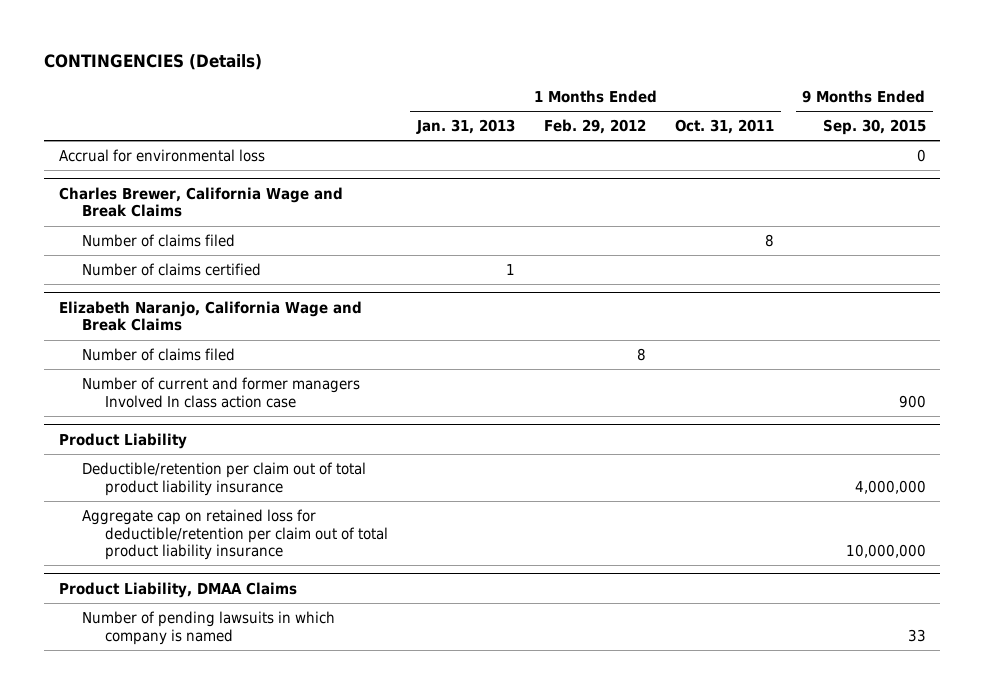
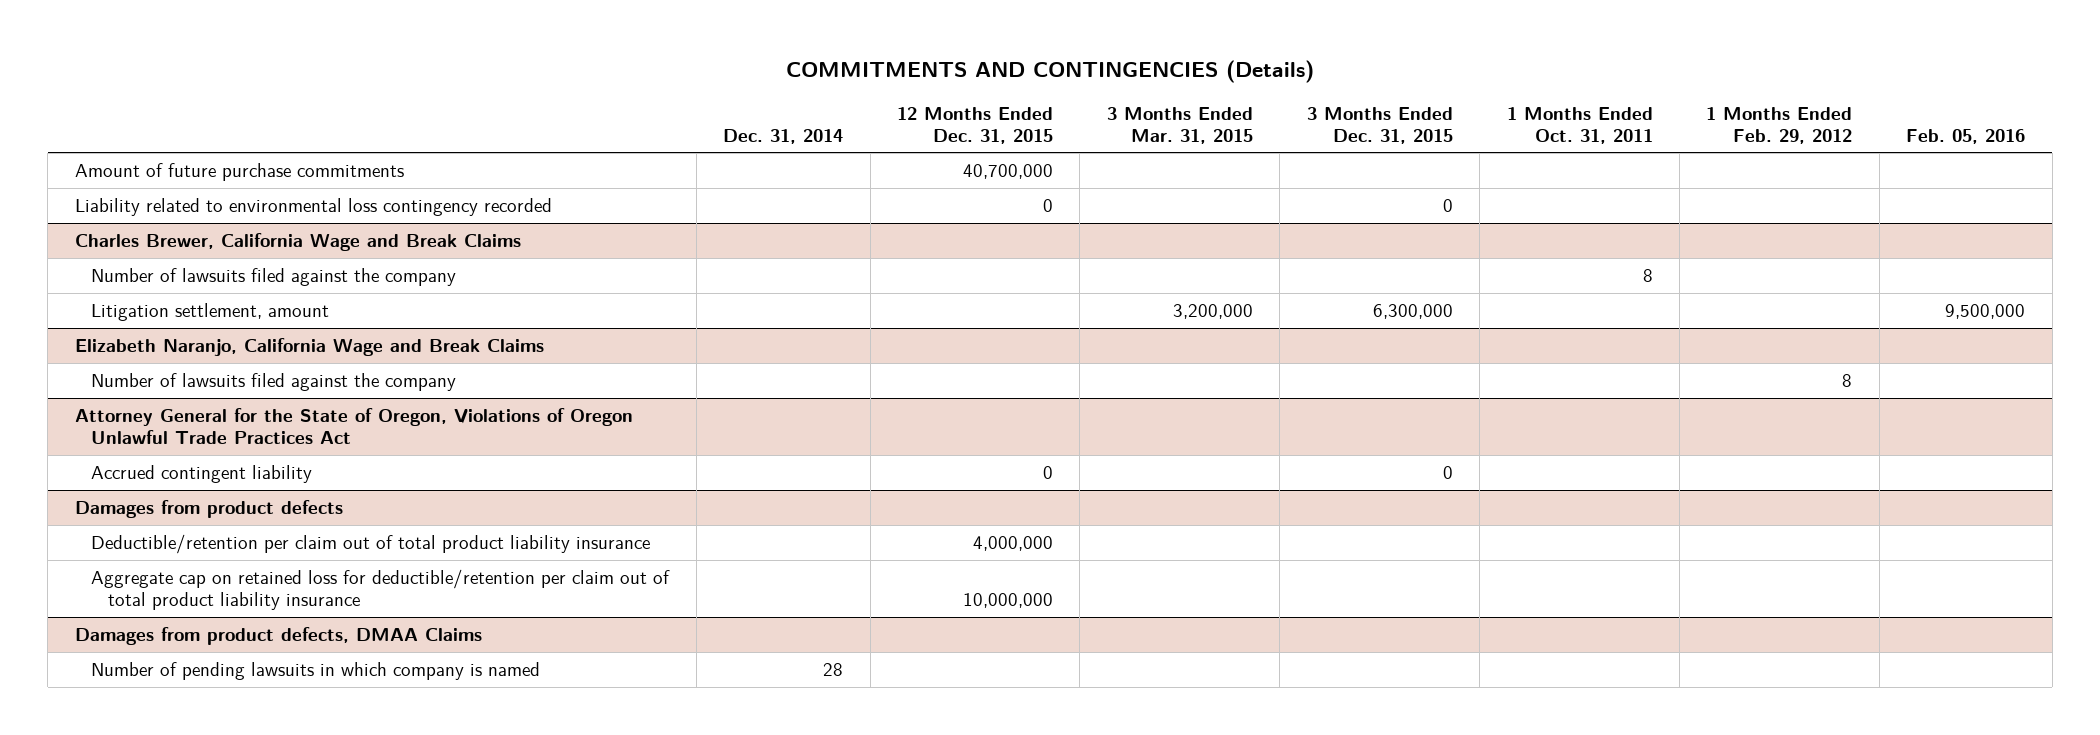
- CONTINGENCIES (Details)
+ COMMITMENTS AND CONTINGENCIES (Details)
- | 1 Months Ended Jan. 31, 2013 | 1 Months Ended Feb. 29, 2012 | 1 Months Ended Oct. 31, 2011 | 9 Months Ended Sep. 30, 2015
+ | Dec. 31, 2014 | 12 Months Ended Dec. 31, 2015 | 3 Months Ended Mar. 31, 2015 | 3 Months Ended Dec. 31, 2015 | 1 Months Ended Oct. 31, 2011 | 1 Months Ended Feb. 29, 2012 | Feb. 05, 2016
- Accrual for environmental loss | | | | 0
+ Amount of future purchase commitments | | 40,700,000 | | | | |
+ Liability related to environmental loss contingency recorded | | 0 | | 0 | | |
@ Charles Brewer, California Wage and Break Claims
- Number of claims filed | | | 8 |
- Number of claims certified | 1 | | |
+ Number of lawsuits filed against the company | | | | | 8 | |
+ Litigation settlement, amount | | | 3,200,000 | 6,300,000 | | | 9,500,000
@ Elizabeth Naranjo, California Wage and Break Claims
- Number of claims filed | | 8 | |
- Number of current and former managers Involved In class action case | | | | 900
- Product Liability
@ Elizabeth Naranjo, California Wage and Break Claims
+ Number of lawsuits filed against the company | | | | | | 8 |
+ Attorney General for the State of Oregon, Violations of Oregon Unlawful Trade Practices Act
+ Accrued contingent liability | | 0 | | 0 | | |
+ Damages from product defects
- Product Liability, DMAA Claims
- Number of pending lawsuits in which company is named | | | | 33
+ Damages from product defects, DMAA Claims
+ Number of pending lawsuits in which company is named | 28 | | | | | |

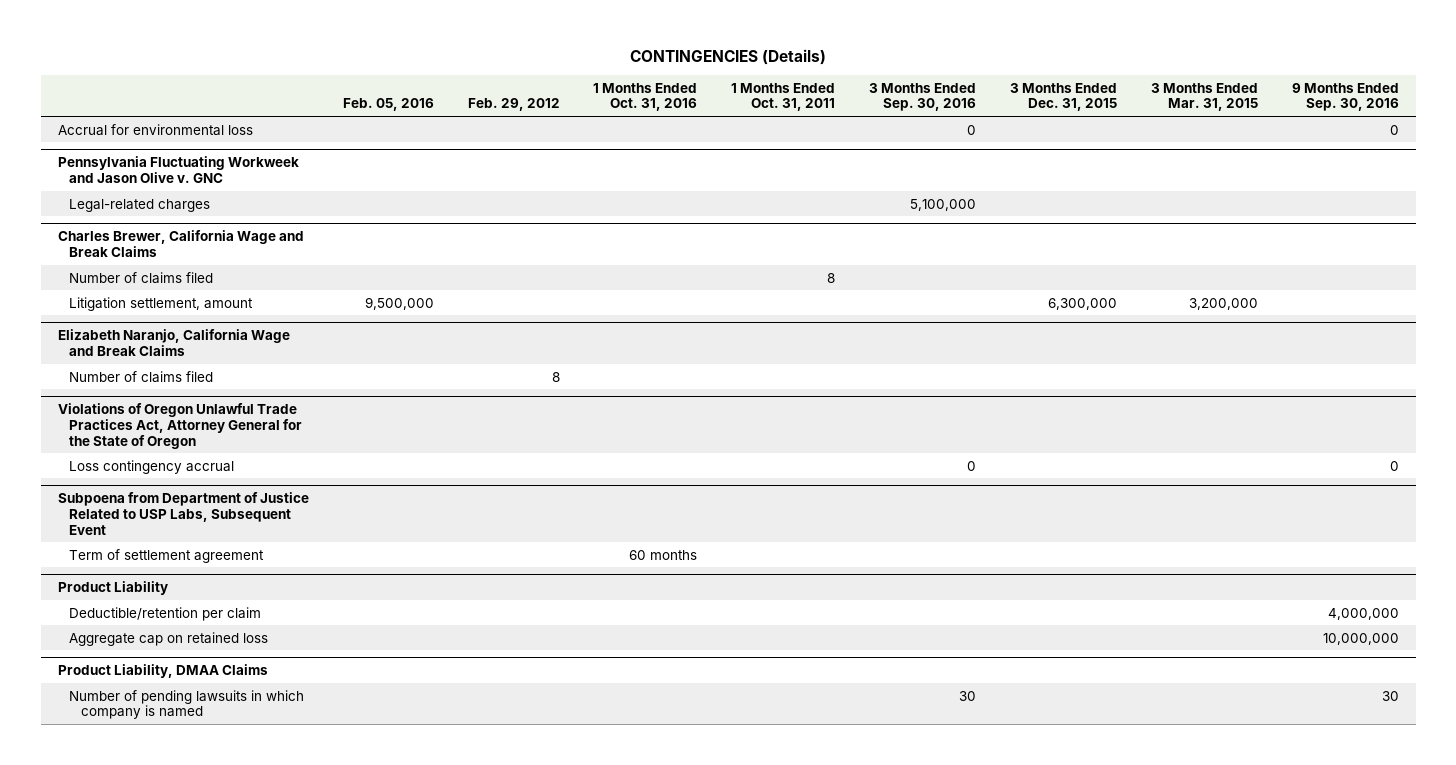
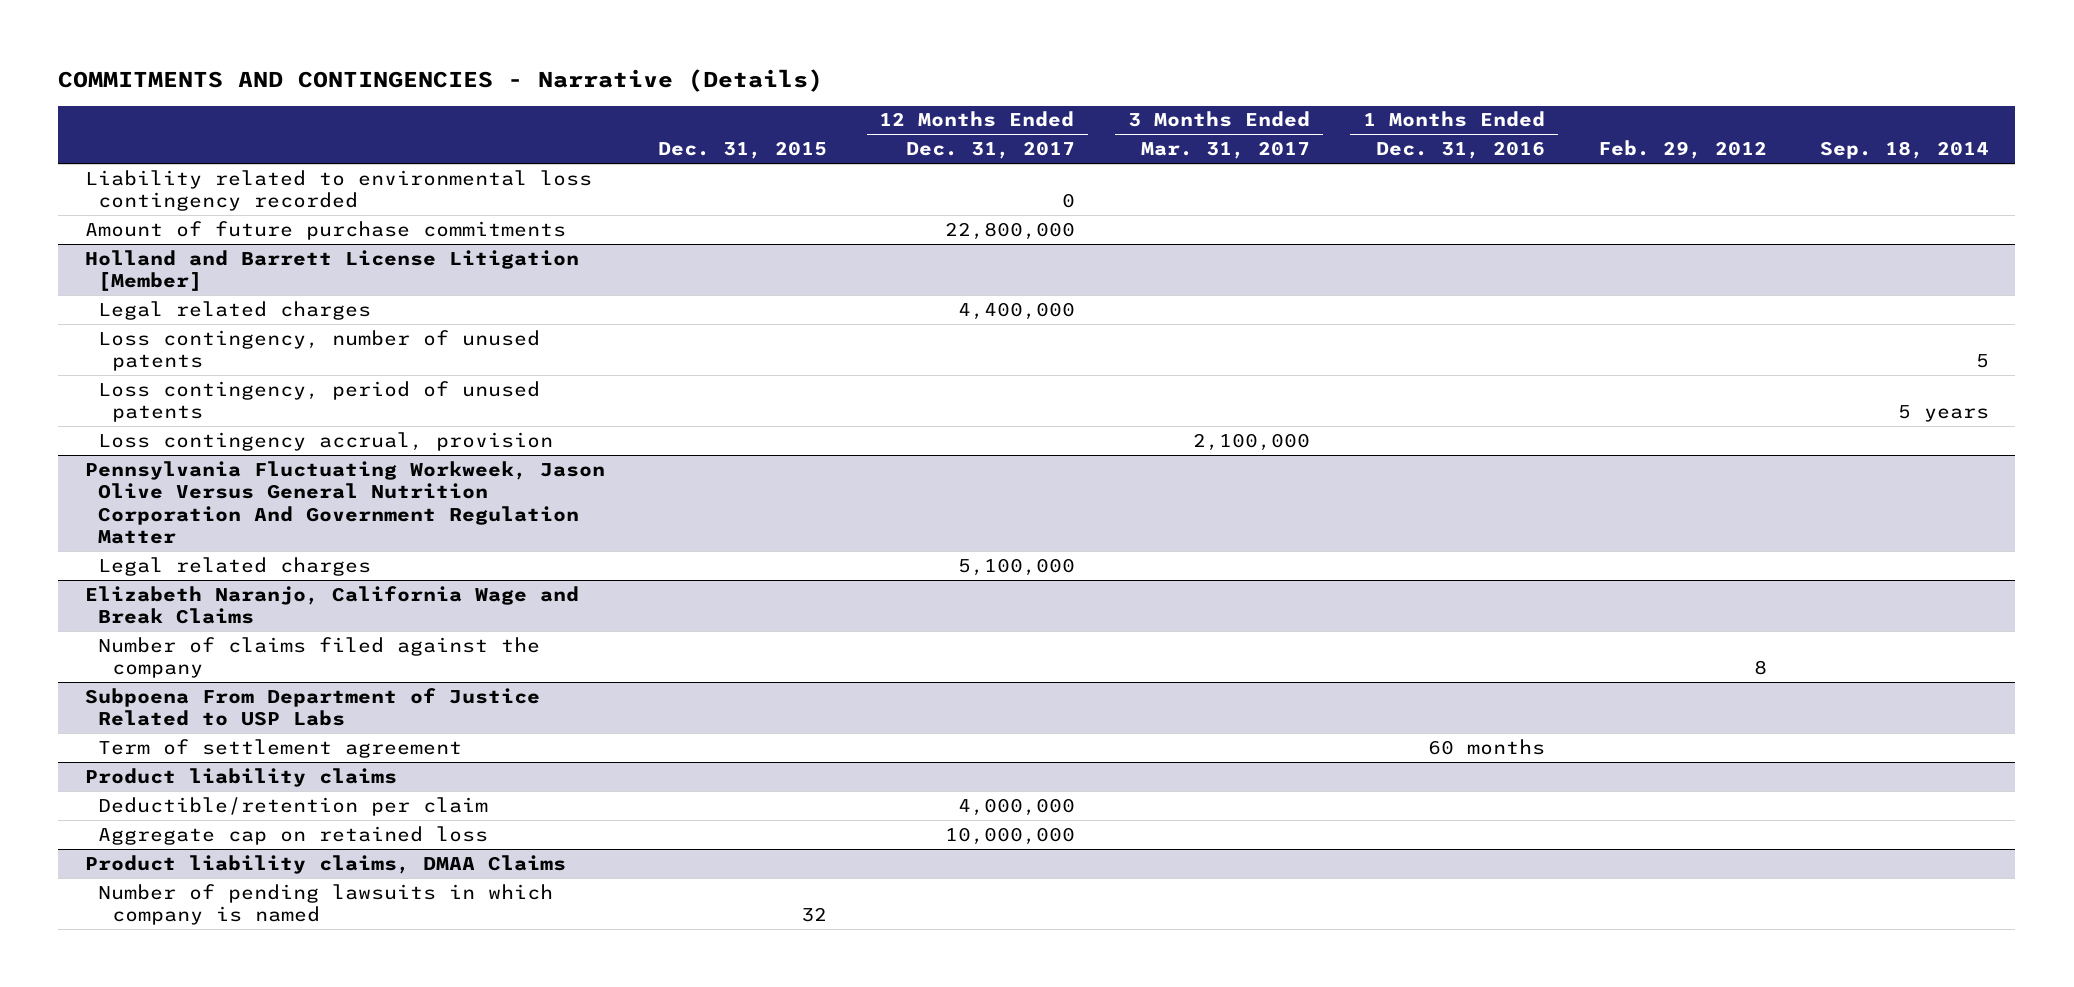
- CONTINGENCIES (Details)
+ COMMITMENTS AND CONTINGENCIES - Narrative (Details)
- | Feb. 05, 2016 | Feb. 29, 2012 | 1 Months Ended Oct. 31, 2016 | 1 Months Ended Oct. 31, 2011 | 3 Months Ended Sep. 30, 2016 | 3 Months Ended Dec. 31, 2015 | 3 Months Ended Mar. 31, 2015 | 9 Months Ended Sep. 30, 2016
+ | Dec. 31, 2015 | 12 Months Ended Dec. 31, 2017 | 3 Months Ended Mar. 31, 2017 | 1 Months Ended Dec. 31, 2016 | Feb. 29, 2012 | Sep. 18, 2014
- Accrual for environmental loss | | | | | 0 | | | 0
- Pennsylvania Fluctuating Workweek and Jason Olive v. GNC
- Legal-related charges | | | | | 5,100,000 | | |
- Charles Brewer, California Wage and Break Claims
- Number of claims filed | | | | 8 | | | |
- Litigation settlement, amount | 9,500,000 | | | | | 6,300,000 | 3,200,000 |
+ Liability related to environmental loss contingency recorded | | 0 | | | |
+ Amount of future purchase commitments | | 22,800,000 | | | |
+ Holland and Barrett License Litigation [Member]
+ Legal related charges | | 4,400,000 | | | |
+ Loss contingency, number of unused patents | | | | | | 5
+ Loss contingency, period of unused patents | | | | | | 5 years
+ Loss contingency accrual, provision | | | 2,100,000 | | |
+ Pennsylvania Fluctuating Workweek, Jason Olive Versus General Nutrition Corporation And Government Regulation Matter
+ Legal related charges | | 5,100,000 | | | |
@ Elizabeth Naranjo, California Wage and Break Claims
- Number of claims filed | | 8 | | | | | |
- Violations of Oregon Unlawful Trade Practices Act, Attorney General for the State of Oregon
- Loss contingency accrual | | | | | 0 | | | 0
- Subpoena from Department of Justice Related to USP Labs, Subsequent Event
@ Elizabeth Naranjo, California Wage and Break Claims
+ Number of claims filed against the company | | | | | 8 |
+ Subpoena From Department of Justice Related to USP Labs
- Product Liability
+ Product liability claims
- Product Liability, DMAA Claims
+ Product liability claims, DMAA Claims

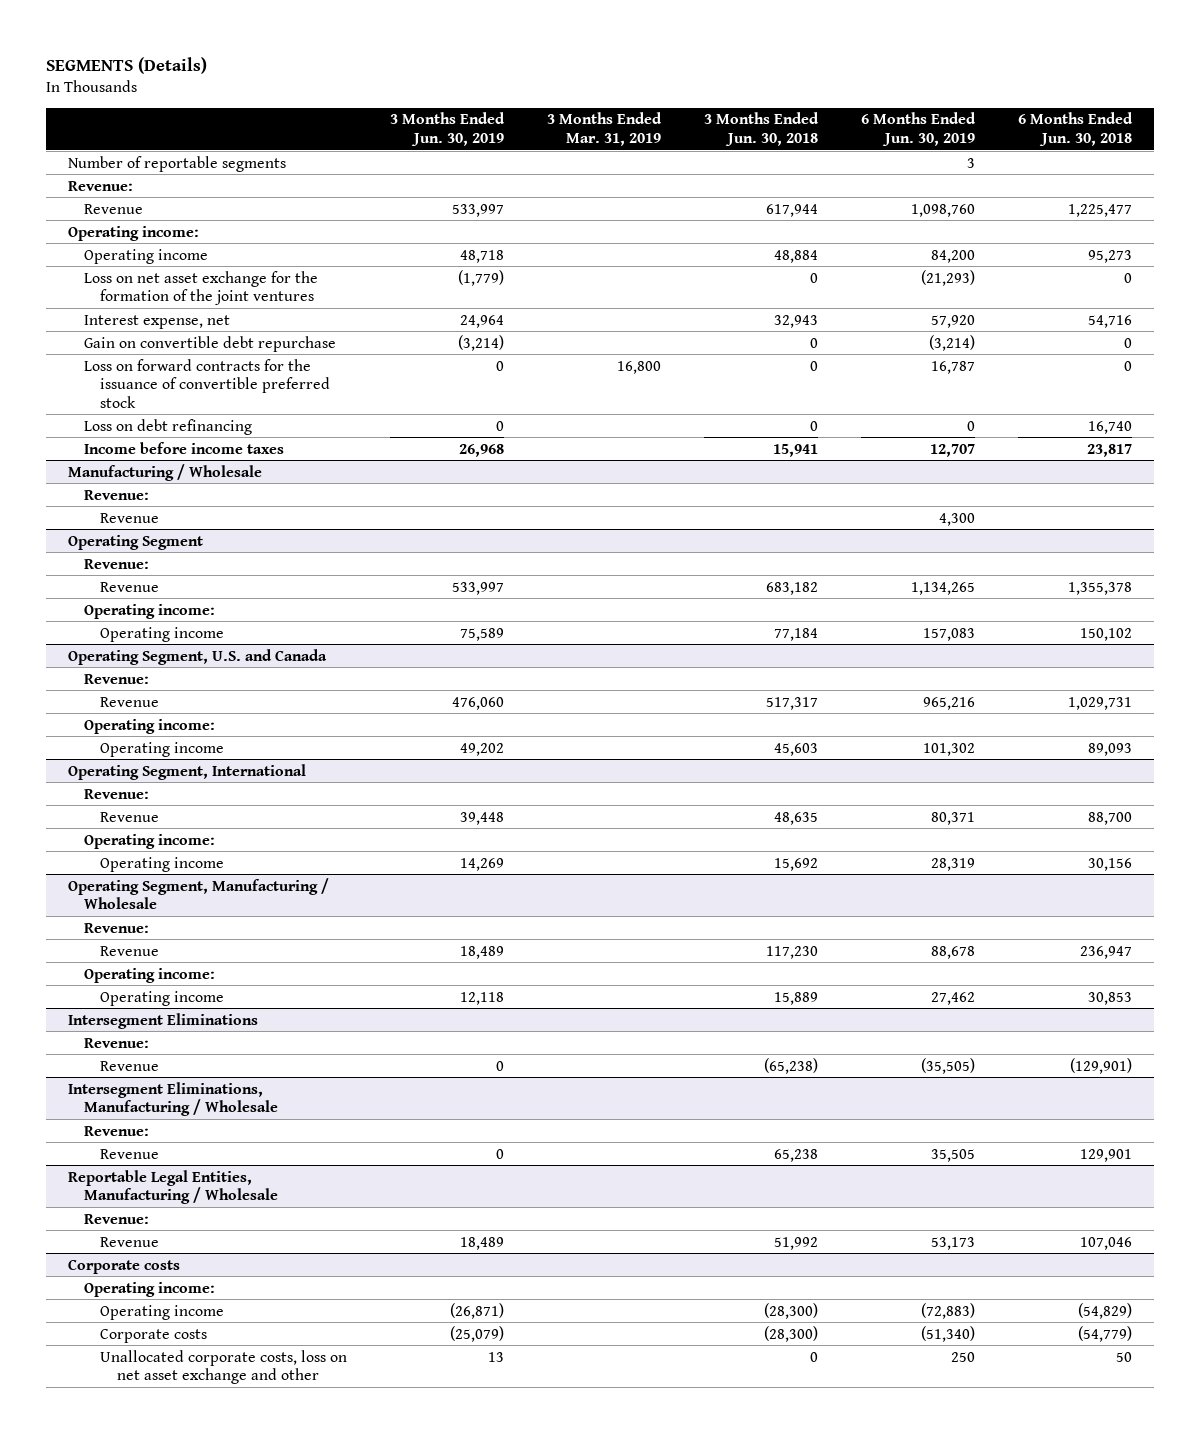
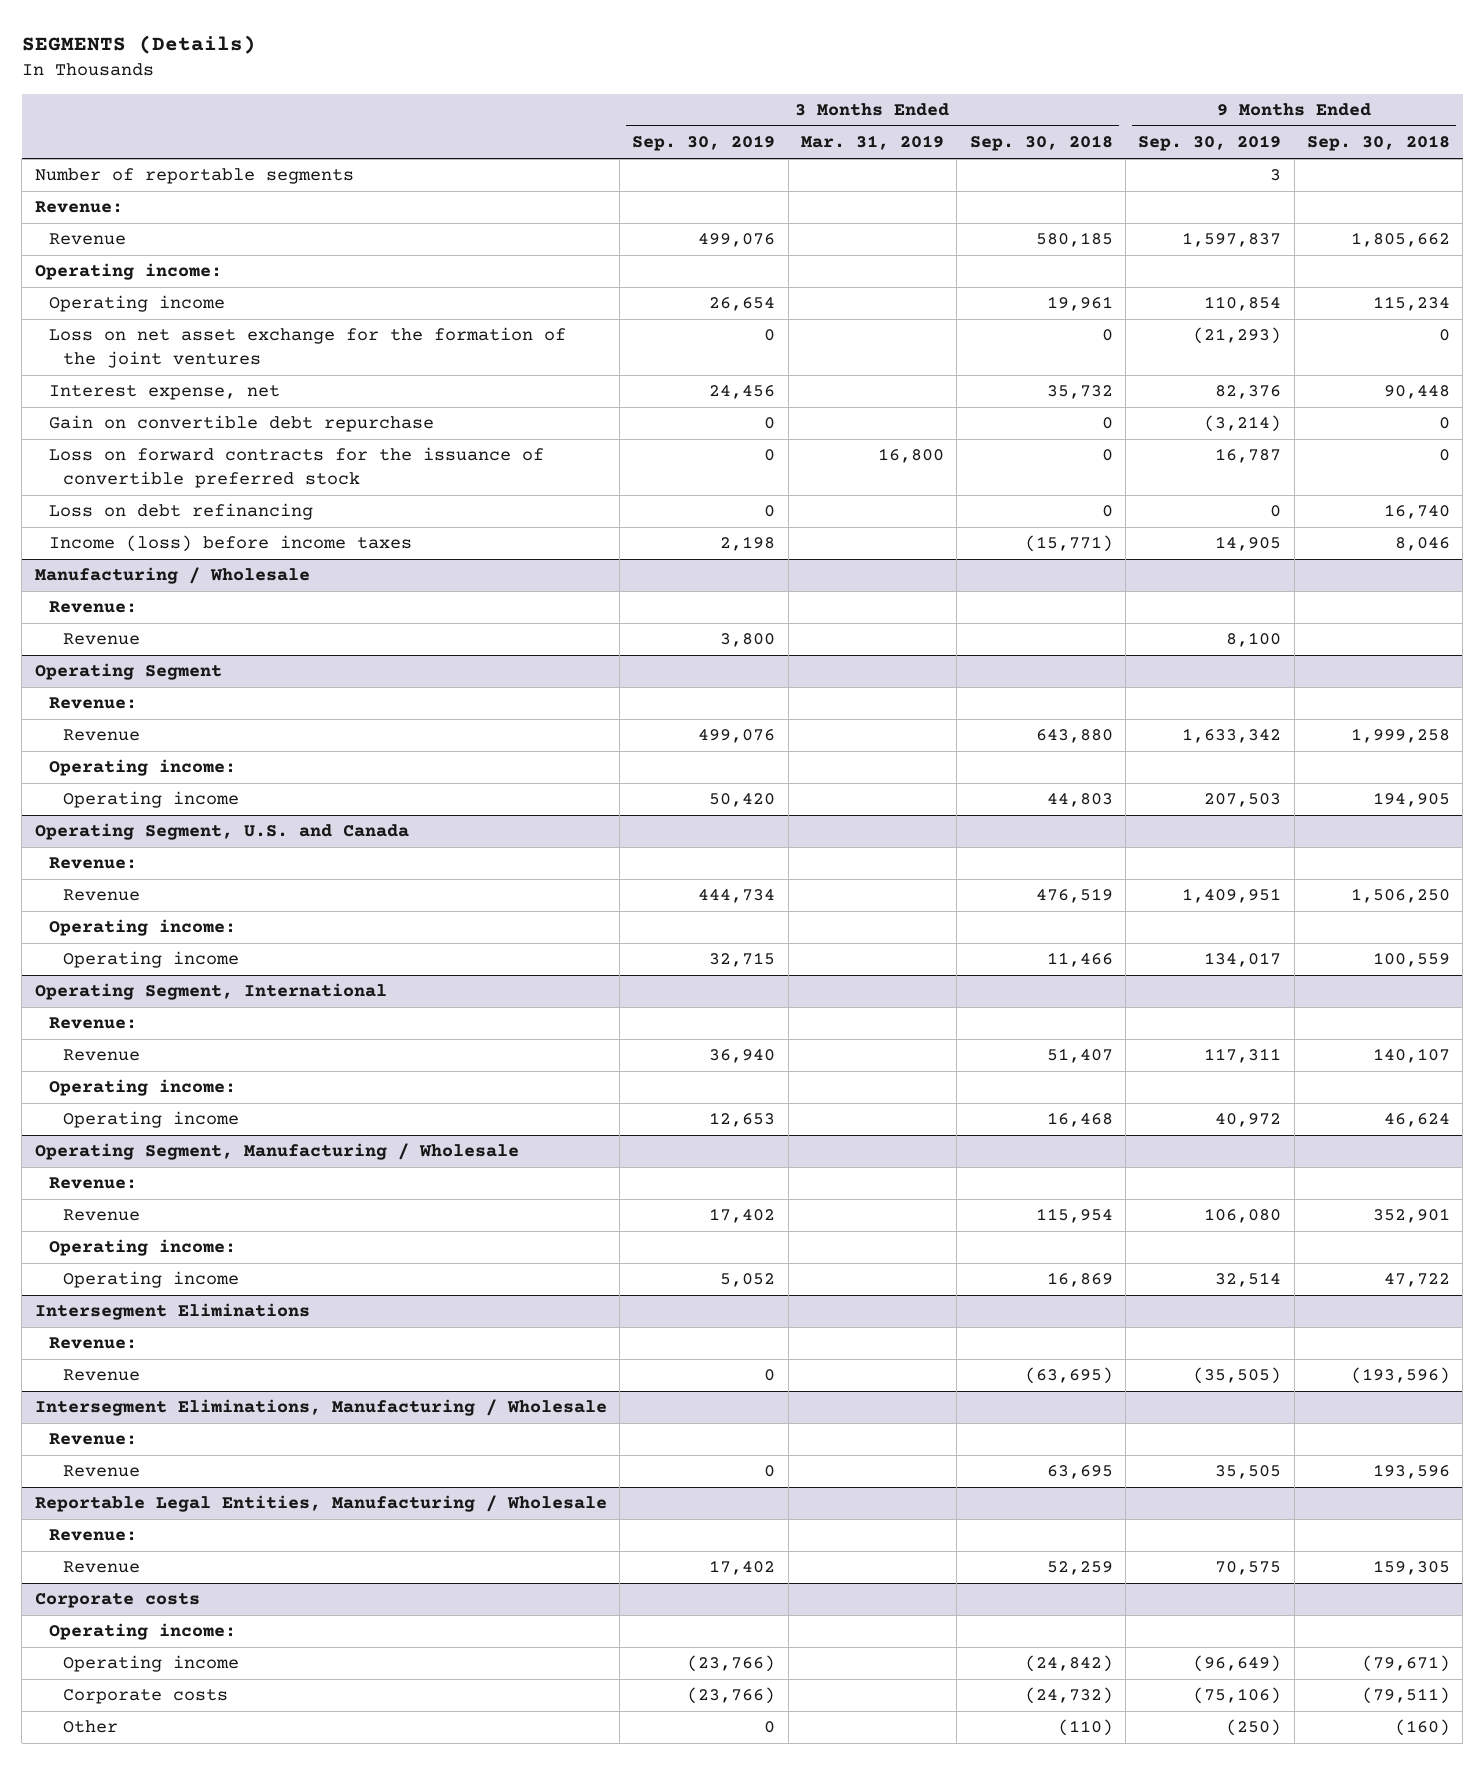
- | 3 Months Ended Jun. 30, 2019 | 3 Months Ended Mar. 31, 2019 | 3 Months Ended Jun. 30, 2018 | 6 Months Ended Jun. 30, 2019 | 6 Months Ended Jun. 30, 2018
+ | 3 Months Ended Sep. 30, 2019 | 3 Months Ended Mar. 31, 2019 | 3 Months Ended Sep. 30, 2018 | 9 Months Ended Sep. 30, 2019 | 9 Months Ended Sep. 30, 2018
- Income before income taxes | 26,968 | | 15,941 | 12,707 | 23,817
+ Income (loss) before income taxes | 2,198 | | (15,771) | 14,905 | 8,046
@ Corporate costs
- Unallocated corporate costs, loss on net asset exchange and other | 13 | | 0 | 250 | 50
+ Other | 0 | | (110) | (250) | (160)

